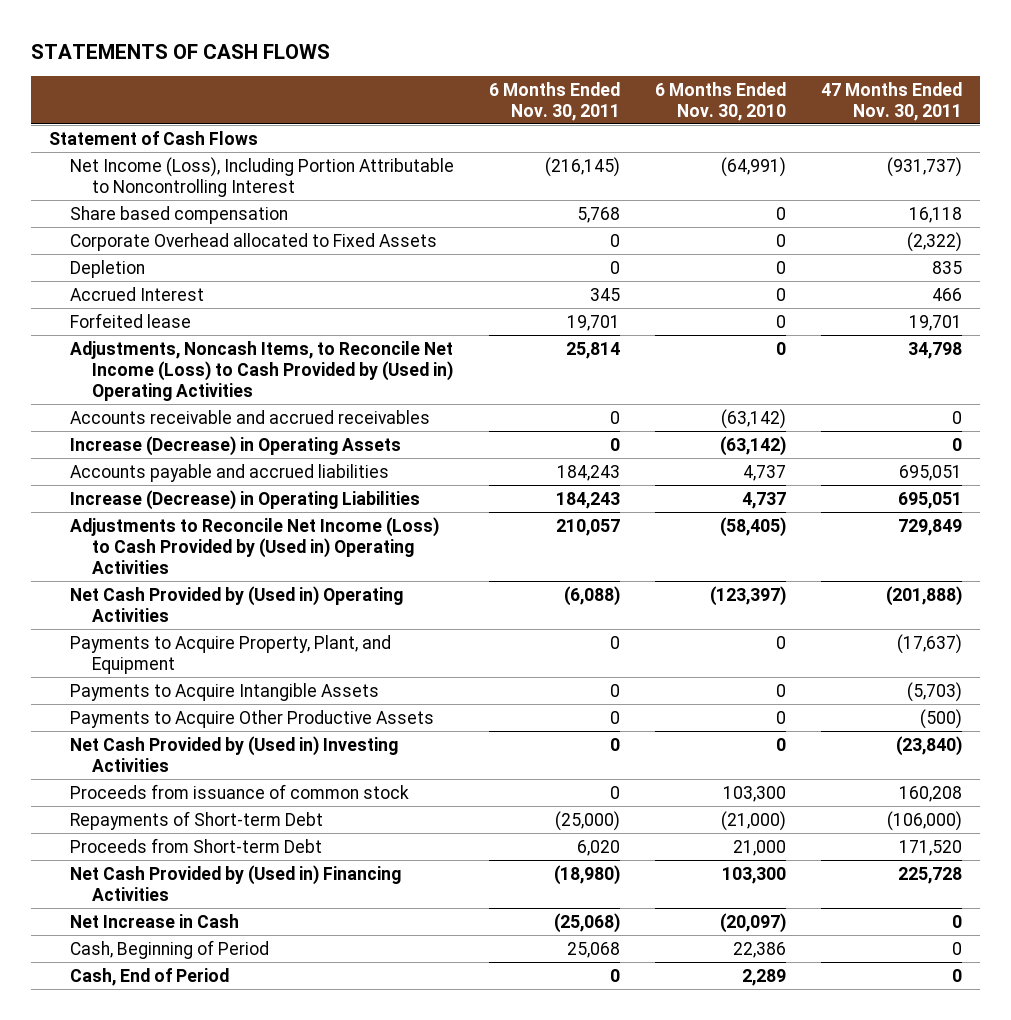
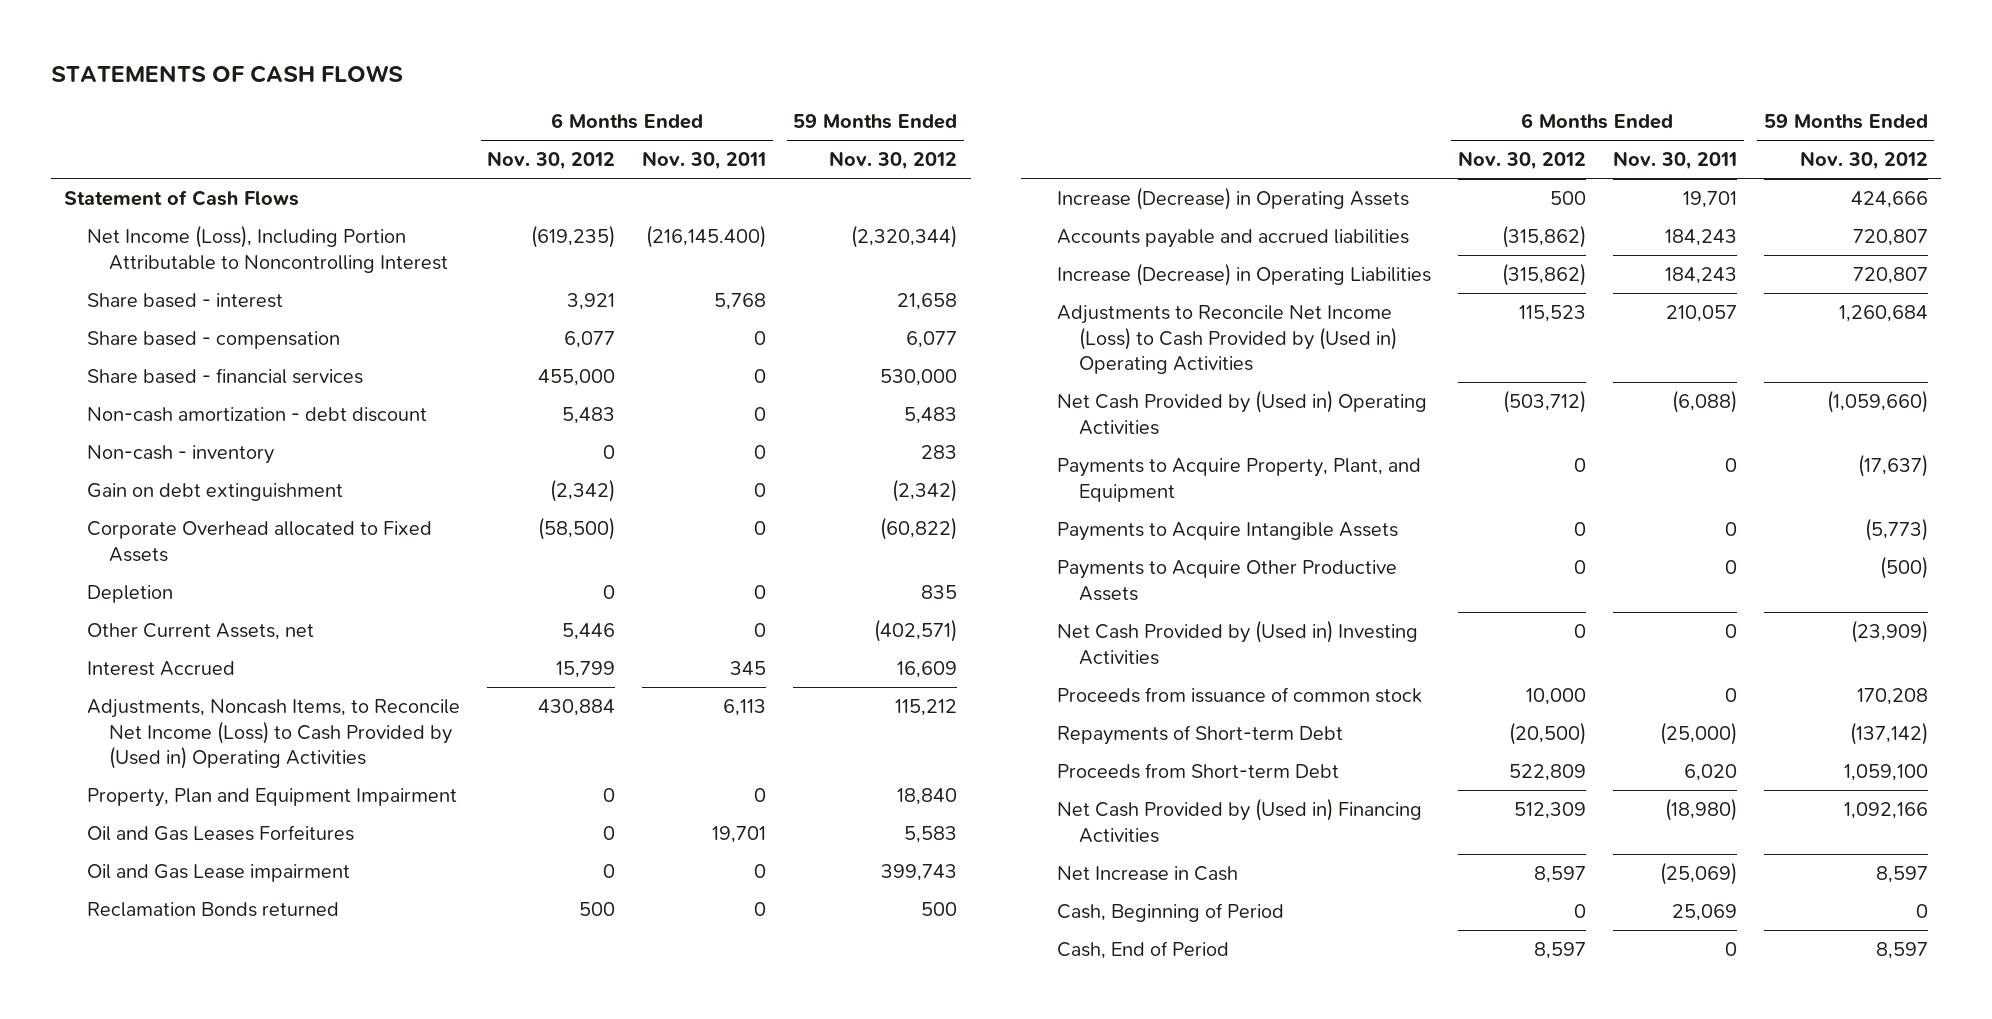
- | 6 Months Ended Nov. 30, 2011 | 6 Months Ended Nov. 30, 2010 | 47 Months Ended Nov. 30, 2011
+ | 6 Months Ended Nov. 30, 2012 | 6 Months Ended Nov. 30, 2011 | 59 Months Ended Nov. 30, 2012
- Net Income (Loss), Including Portion Attributable to Noncontrolling Interest | (216,145) | (64,991) | (931,737)
- Share based compensation | 5,768 | 0 | 16,118
+ Net Income (Loss), Including Portion Attributable to Noncontrolling Interest | (619,235) | (216,145.400) | (2,320,344)
+ Share based - interest | 3,921 | 5,768 | 21,658
+ Share based - compensation | 6,077 | 0 | 6,077
+ Share based - financial services | 455,000 | 0 | 530,000
+ Non-cash amortization - debt discount | 5,483 | 0 | 5,483
+ Non-cash - inventory | 0 | 0 | 283
+ Gain on debt extinguishment | (2,342) | 0 | (2,342)
- Accrued Interest | 345 | 0 | 466
- Forfeited lease | 19,701 | 0 | 19,701
- Adjustments, Noncash Items, to Reconcile Net Income (Loss) to Cash Provided by (Used in) Operating Activities | 25,814 | 0 | 34,798
- Accounts receivable and accrued receivables | 0 | (63,142) | 0
- Increase (Decrease) in Operating Assets | 0 | (63,142) | 0
+ Other Current Assets, net | 5,446 | 0 | (402,571)
+ Interest Accrued | 15,799 | 345 | 16,609
+ Adjustments, Noncash Items, to Reconcile Net Income (Loss) to Cash Provided by (Used in) Operating Activities | 430,884 | 6,113 | 115,212
+ Property, Plan and Equipment Impairment | 0 | 0 | 18,840
+ Oil and Gas Leases Forfeitures | 0 | 19,701 | 5,583
+ Oil and Gas Lease impairment | 0 | 0 | 399,743
+ Reclamation Bonds returned | 500 | 0 | 500
+ Increase (Decrease) in Operating Assets | 500 | 19,701 | 424,666
- Net Increase in Cash | (25,068) | (20,097) | 0
- Cash, Beginning of Period | 25,068 | 22,386 | 0
+ Net Increase in Cash | 8,597 | (25,069) | 8,597
+ Cash, Beginning of Period | 0 | 25,069 | 0

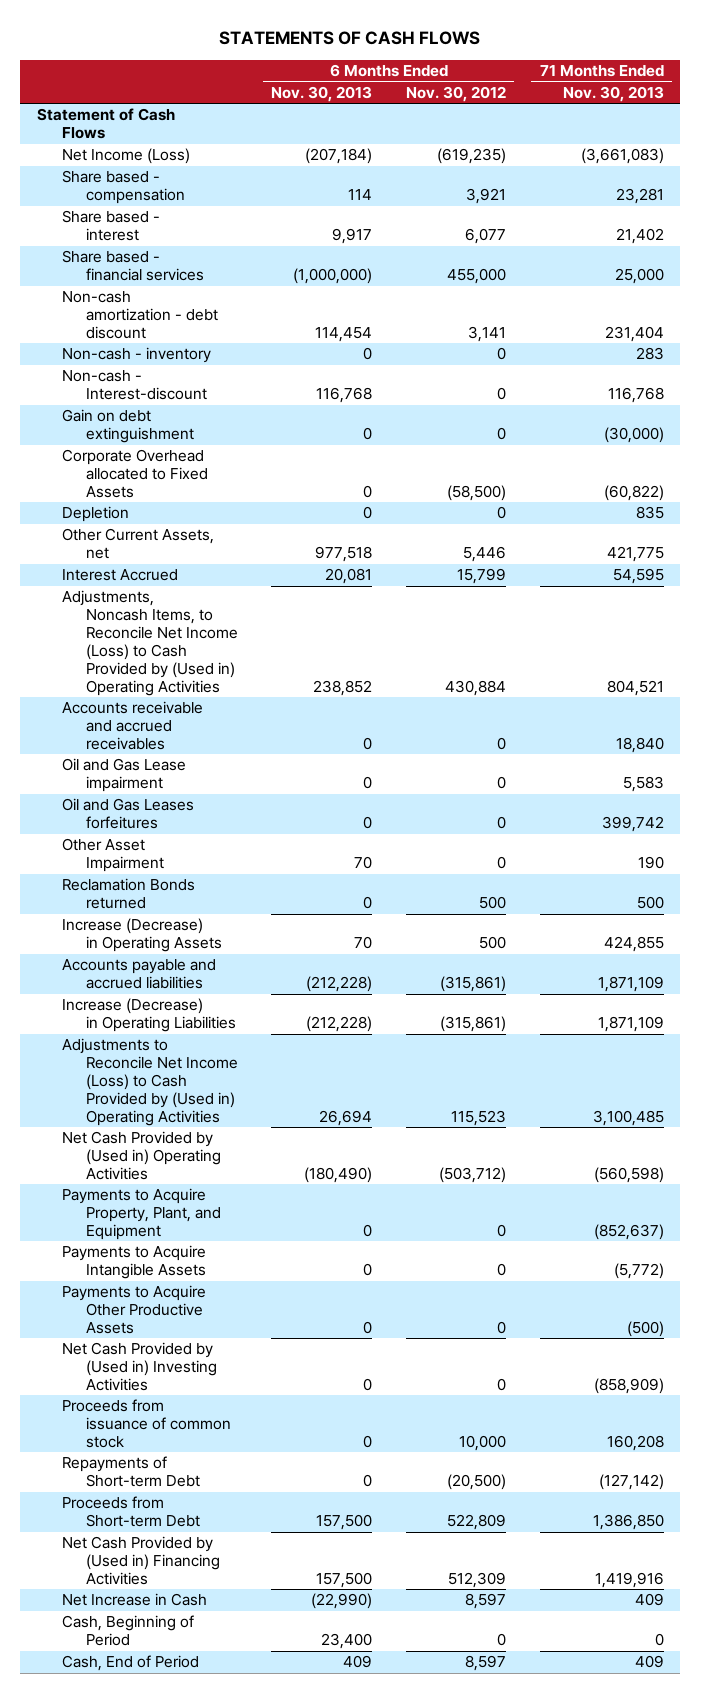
- | 6 Months Ended Nov. 30, 2012 | 6 Months Ended Nov. 30, 2011 | 59 Months Ended Nov. 30, 2012
+ | 6 Months Ended Nov. 30, 2013 | 6 Months Ended Nov. 30, 2012 | 71 Months Ended Nov. 30, 2013
- Net Income (Loss), Including Portion Attributable to Noncontrolling Interest | (619,235) | (216,145.400) | (2,320,344)
- Share based - interest | 3,921 | 5,768 | 21,658
- Share based - compensation | 6,077 | 0 | 6,077
+ Net Income (Loss) | (207,184) | (619,235) | (3,661,083)
+ Share based - compensation | 114 | 3,921 | 23,281
+ Share based - interest | 9,917 | 6,077 | 21,402
- Non-cash amortization - debt discount | 5,483 | 0 | 5,483
+ Non-cash amortization - debt discount | 114,454 | 3,141 | 231,404
- Gain on debt extinguishment | (2,342) | 0 | (2,342)
+ Non-cash - Interest-discount | 116,768 | 0 | 116,768
+ Gain on debt extinguishment | 0 | 0 | (30,000)
- Property, Plan and Equipment Impairment | 0 | 0 | 18,840
- Oil and Gas Leases Forfeitures | 0 | 19,701 | 5,583
+ Accounts receivable and accrued receivables | 0 | 0 | 18,840
+ Oil and Gas Leases forfeitures | 0 | 0 | 399,742
+ Other Asset Impairment | 70 | 0 | 190
- Accounts payable and accrued liabilities | (315,862) | 184,243 | 720,807
- Increase (Decrease) in Operating Liabilities | (315,862) | 184,243 | 720,807
+ Accounts payable and accrued liabilities | (212,228) | (315,861) | 1,871,109
+ Increase (Decrease) in Operating Liabilities | (212,228) | (315,861) | 1,871,109

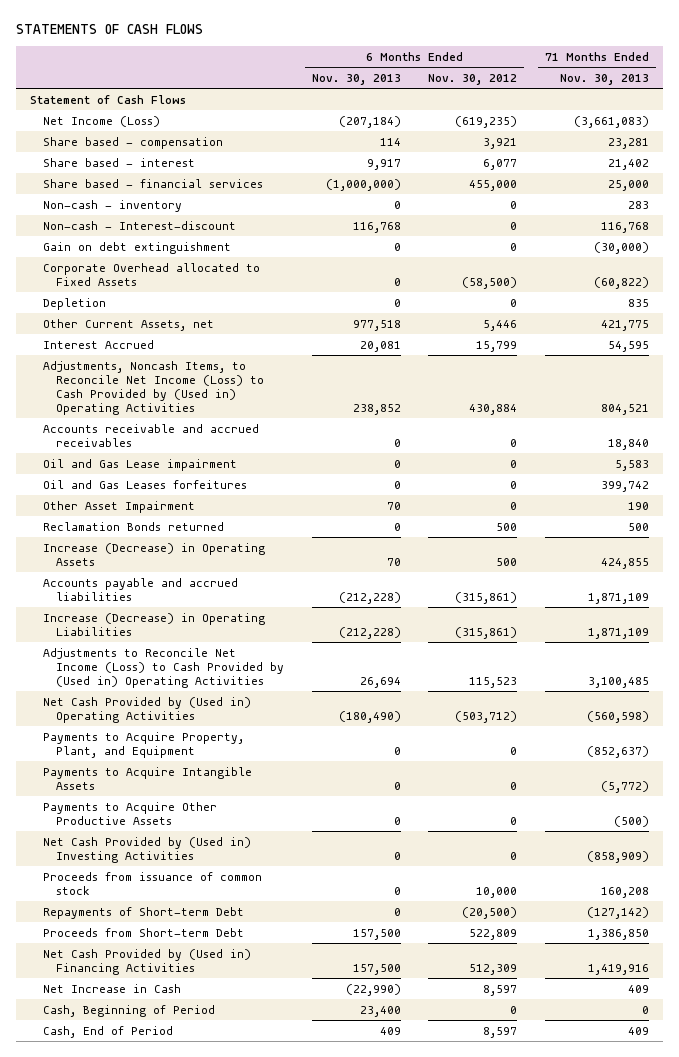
- Non-cash amortization - debt discount | 114,454 | 3,141 | 231,404

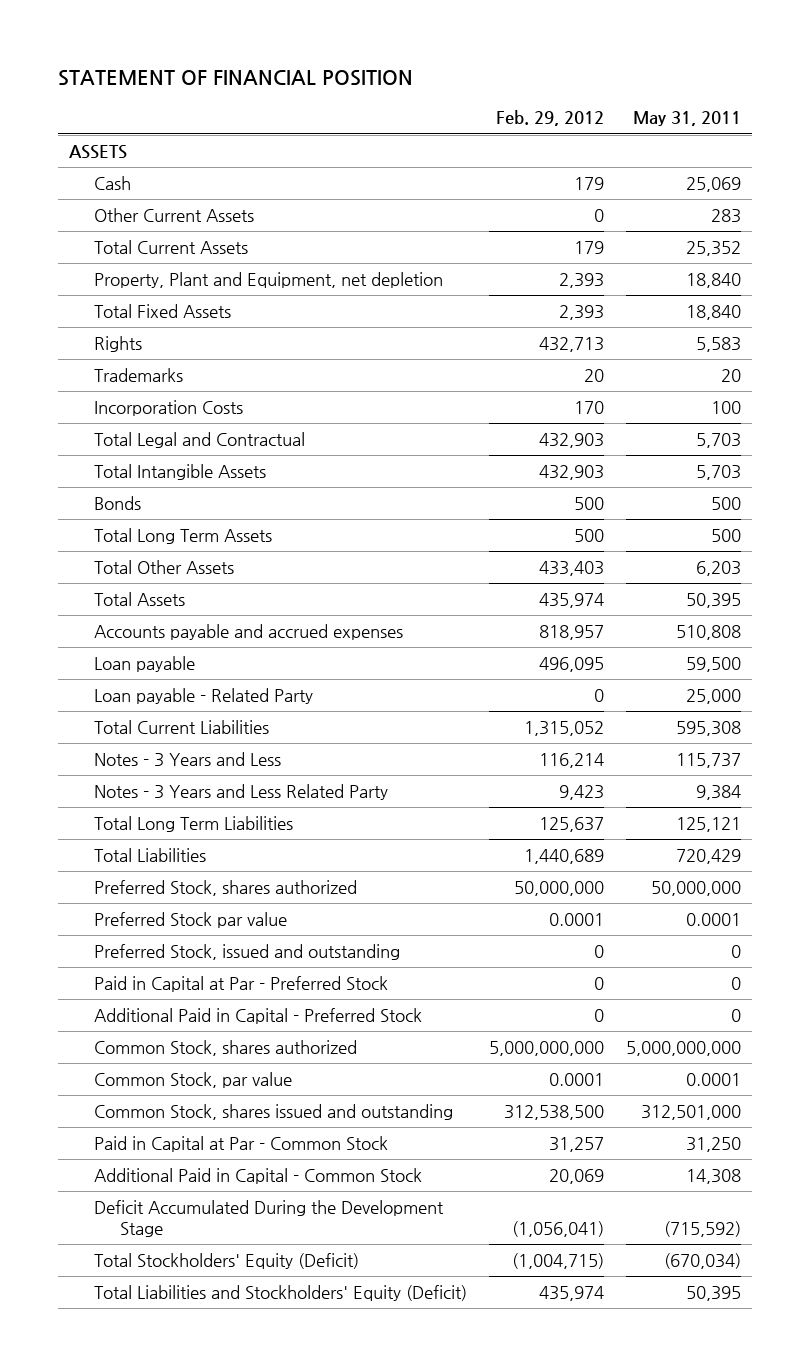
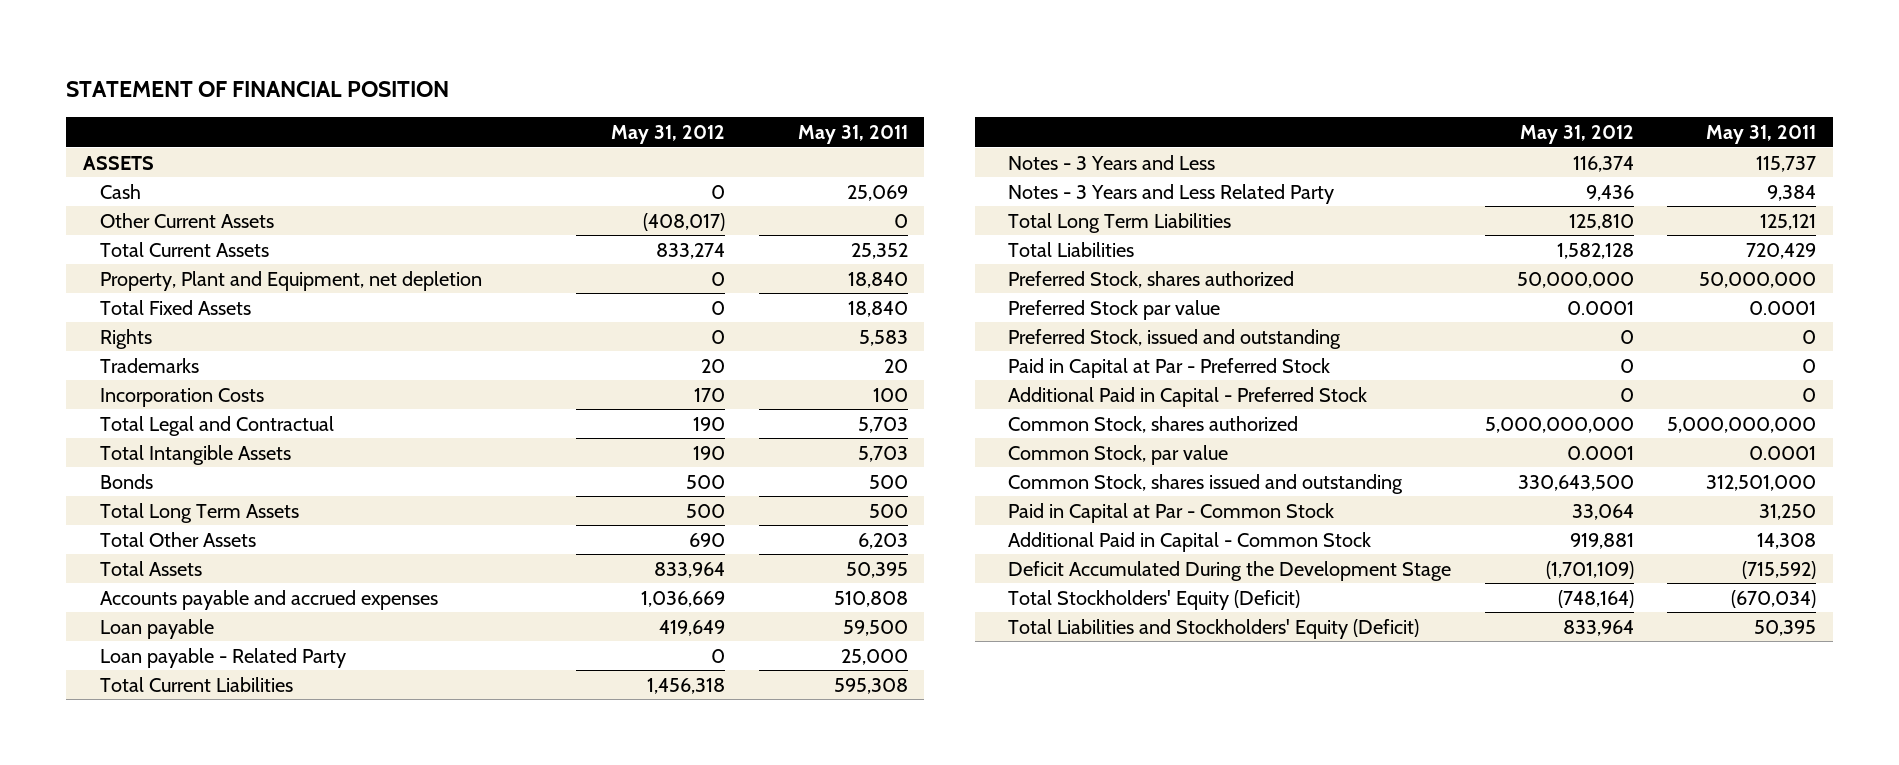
- | Feb. 29, 2012 | May 31, 2011
+ | May 31, 2012 | May 31, 2011
- Other Current Assets | 0 | 283
+ Other Current Assets | (408,017) | 0

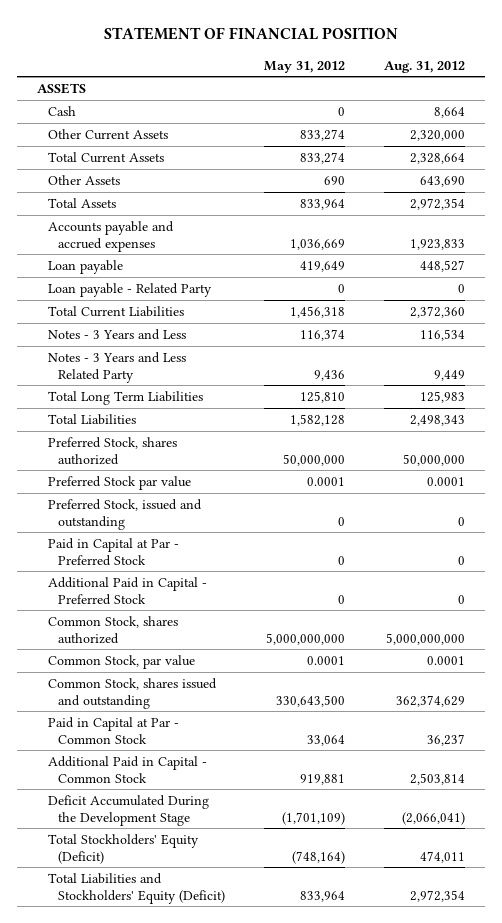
- | May 31, 2012 | May 31, 2011
+ | May 31, 2012 | Aug. 31, 2012
- Other Current Assets | (408,017) | 0
+ Other Current Assets | 833,274 | 2,320,000
- Property, Plant and Equipment, net depletion | 0 | 18,840
- Total Fixed Assets | 0 | 18,840
- Rights | 0 | 5,583
- Trademarks | 20 | 20
- Incorporation Costs | 170 | 100
- Total Legal and Contractual | 190 | 5,703
- Total Intangible Assets | 190 | 5,703
- Bonds | 500 | 500
- Total Long Term Assets | 500 | 500
- Total Other Assets | 690 | 6,203
+ Other Assets | 690 | 643,690

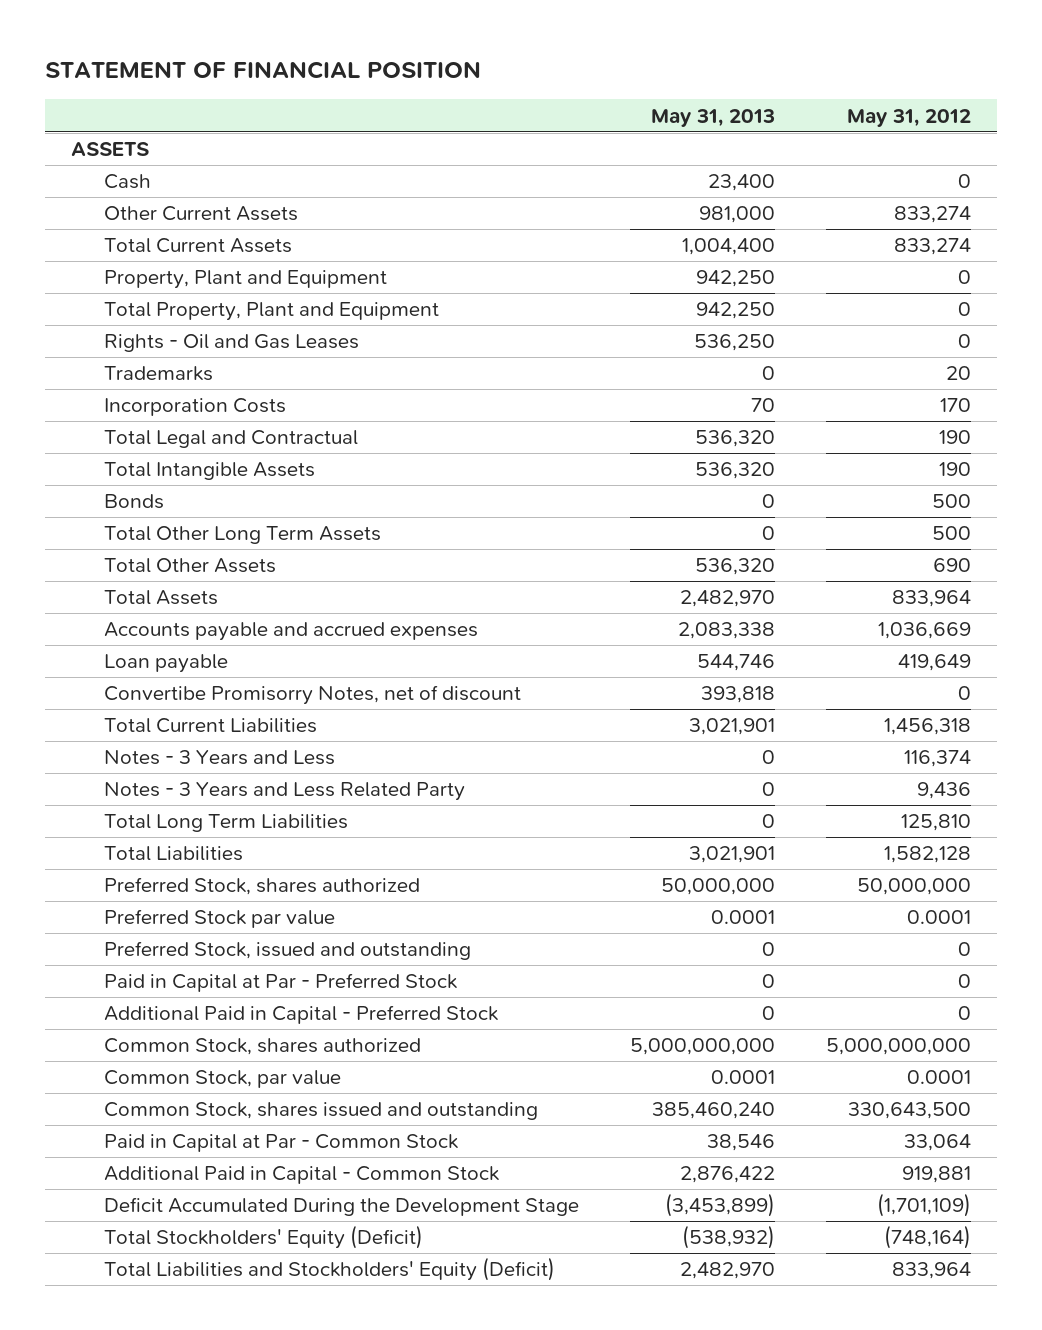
- | May 31, 2012 | Aug. 31, 2012
+ | May 31, 2013 | May 31, 2012
- Other Assets | 690 | 643,690
+ Property, Plant and Equipment | 942,250 | 0
+ Total Property, Plant and Equipment | 942,250 | 0
+ Rights - Oil and Gas Leases | 536,250 | 0
+ Trademarks | 0 | 20
+ Incorporation Costs | 70 | 170
+ Total Legal and Contractual | 536,320 | 190
+ Total Intangible Assets | 536,320 | 190
+ Bonds | 0 | 500
+ Total Other Long Term Assets | 0 | 500
+ Total Other Assets | 536,320 | 690
- Loan payable - Related Party | 0 | 0
+ Convertibe Promisorry Notes, net of discount | 393,818 | 0

